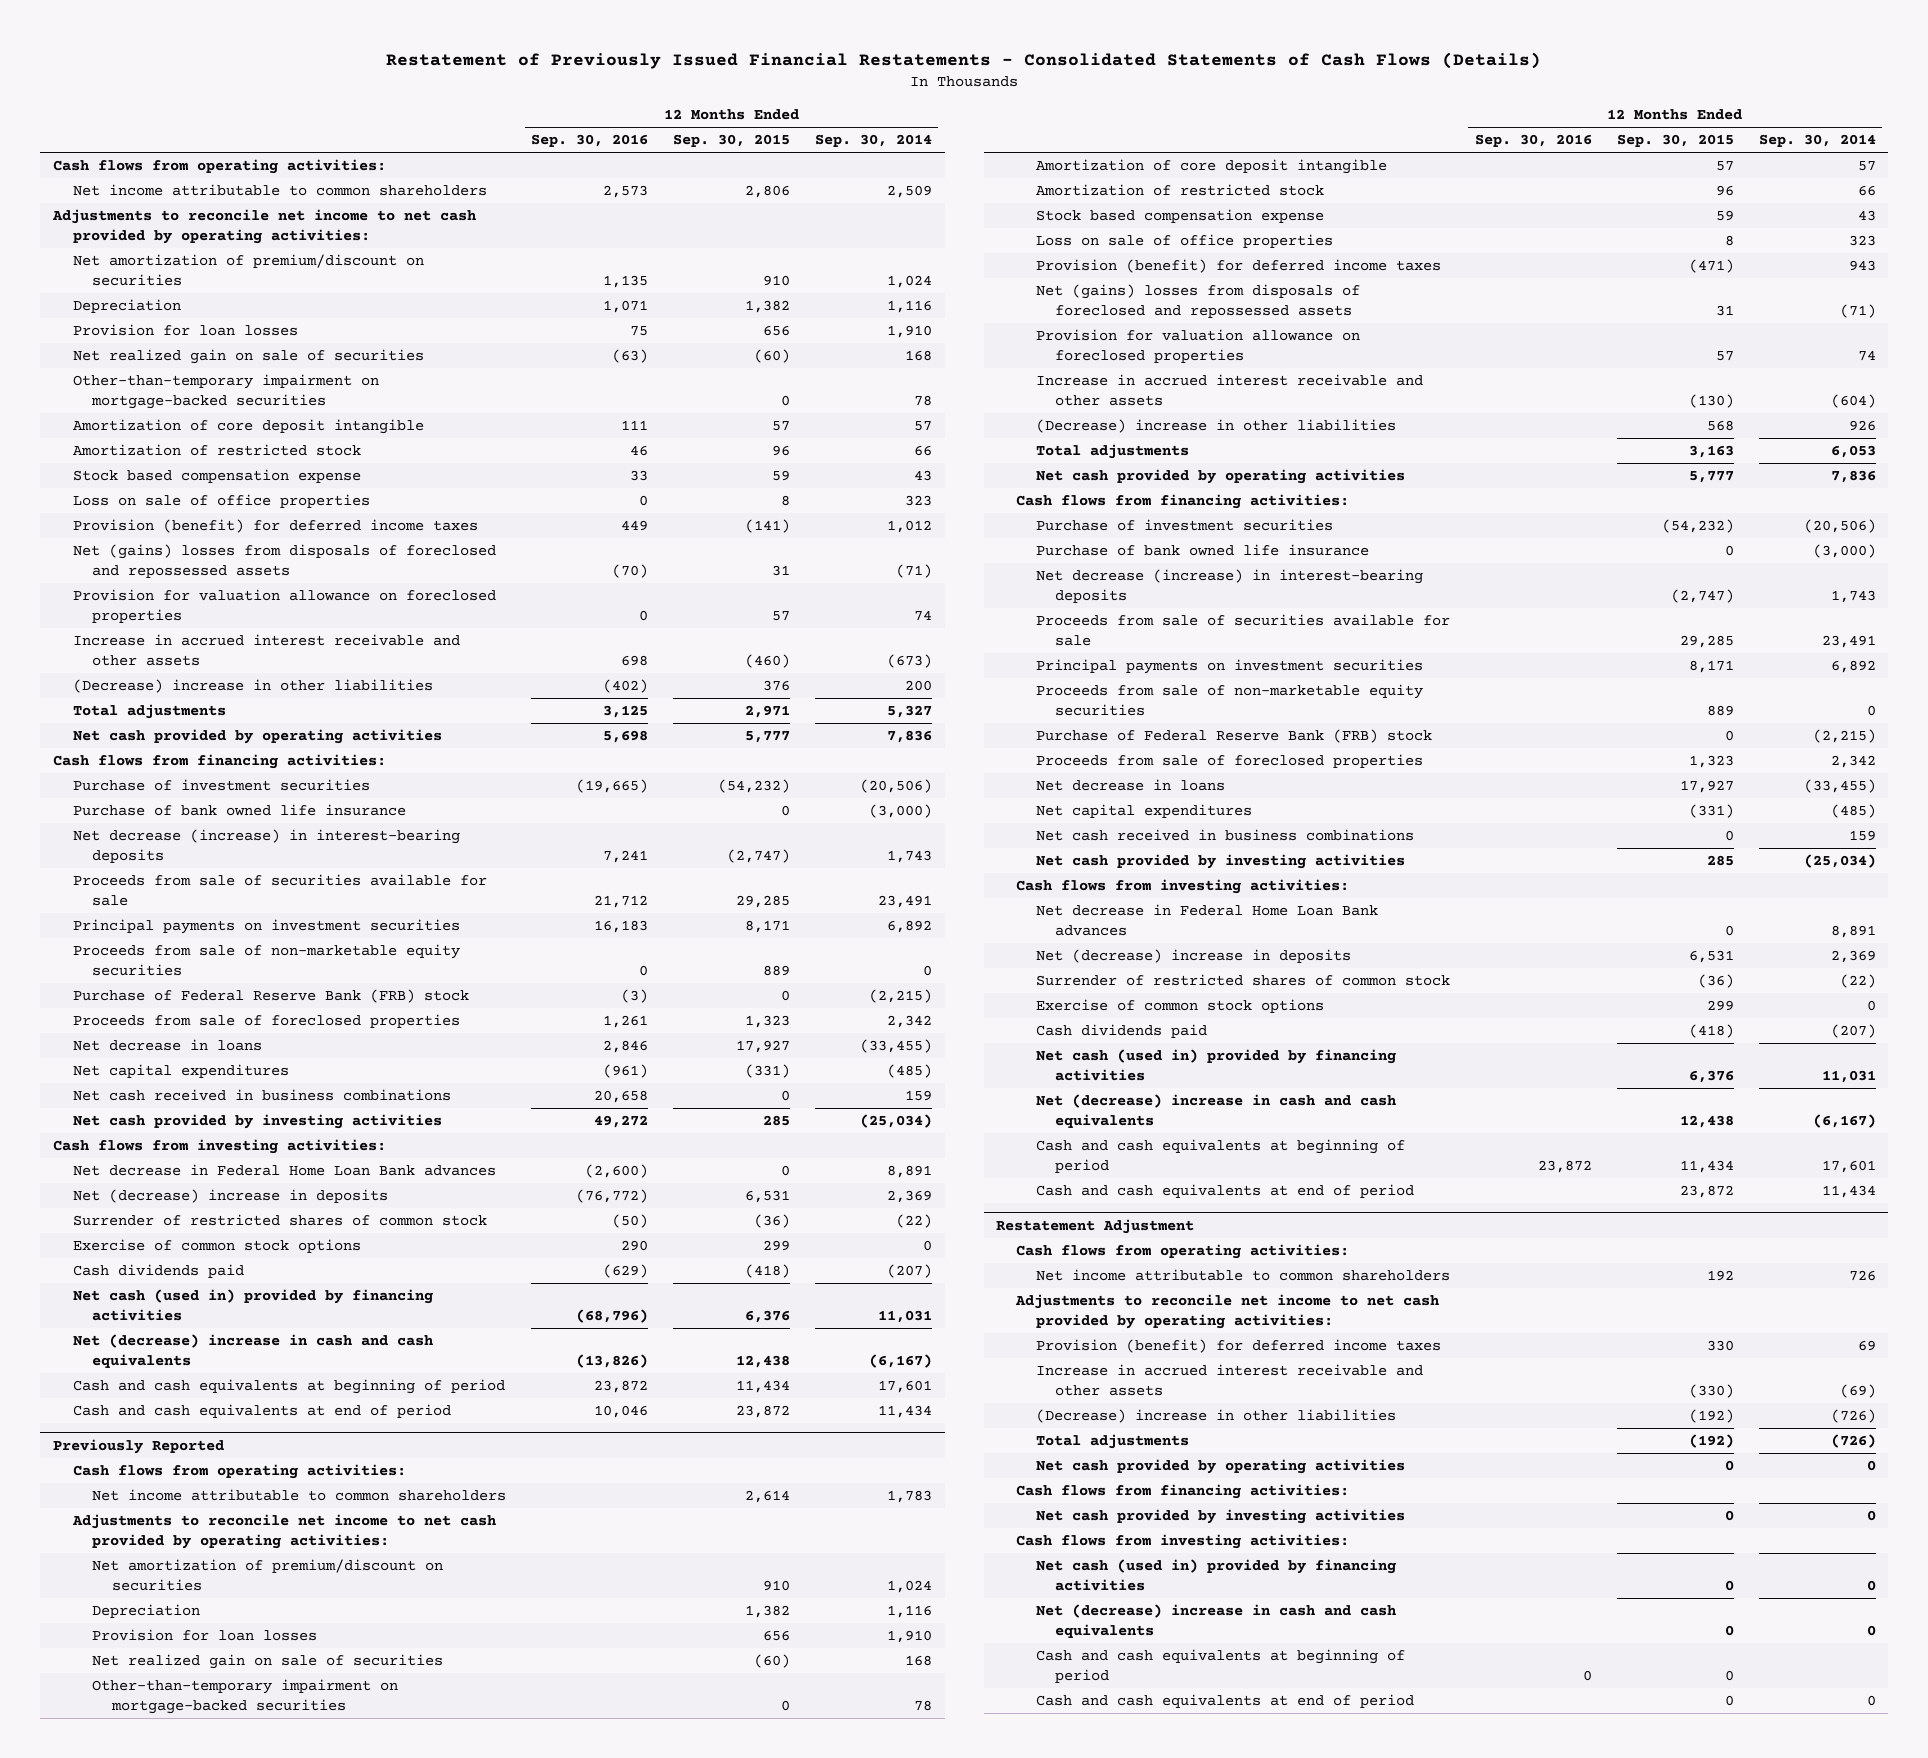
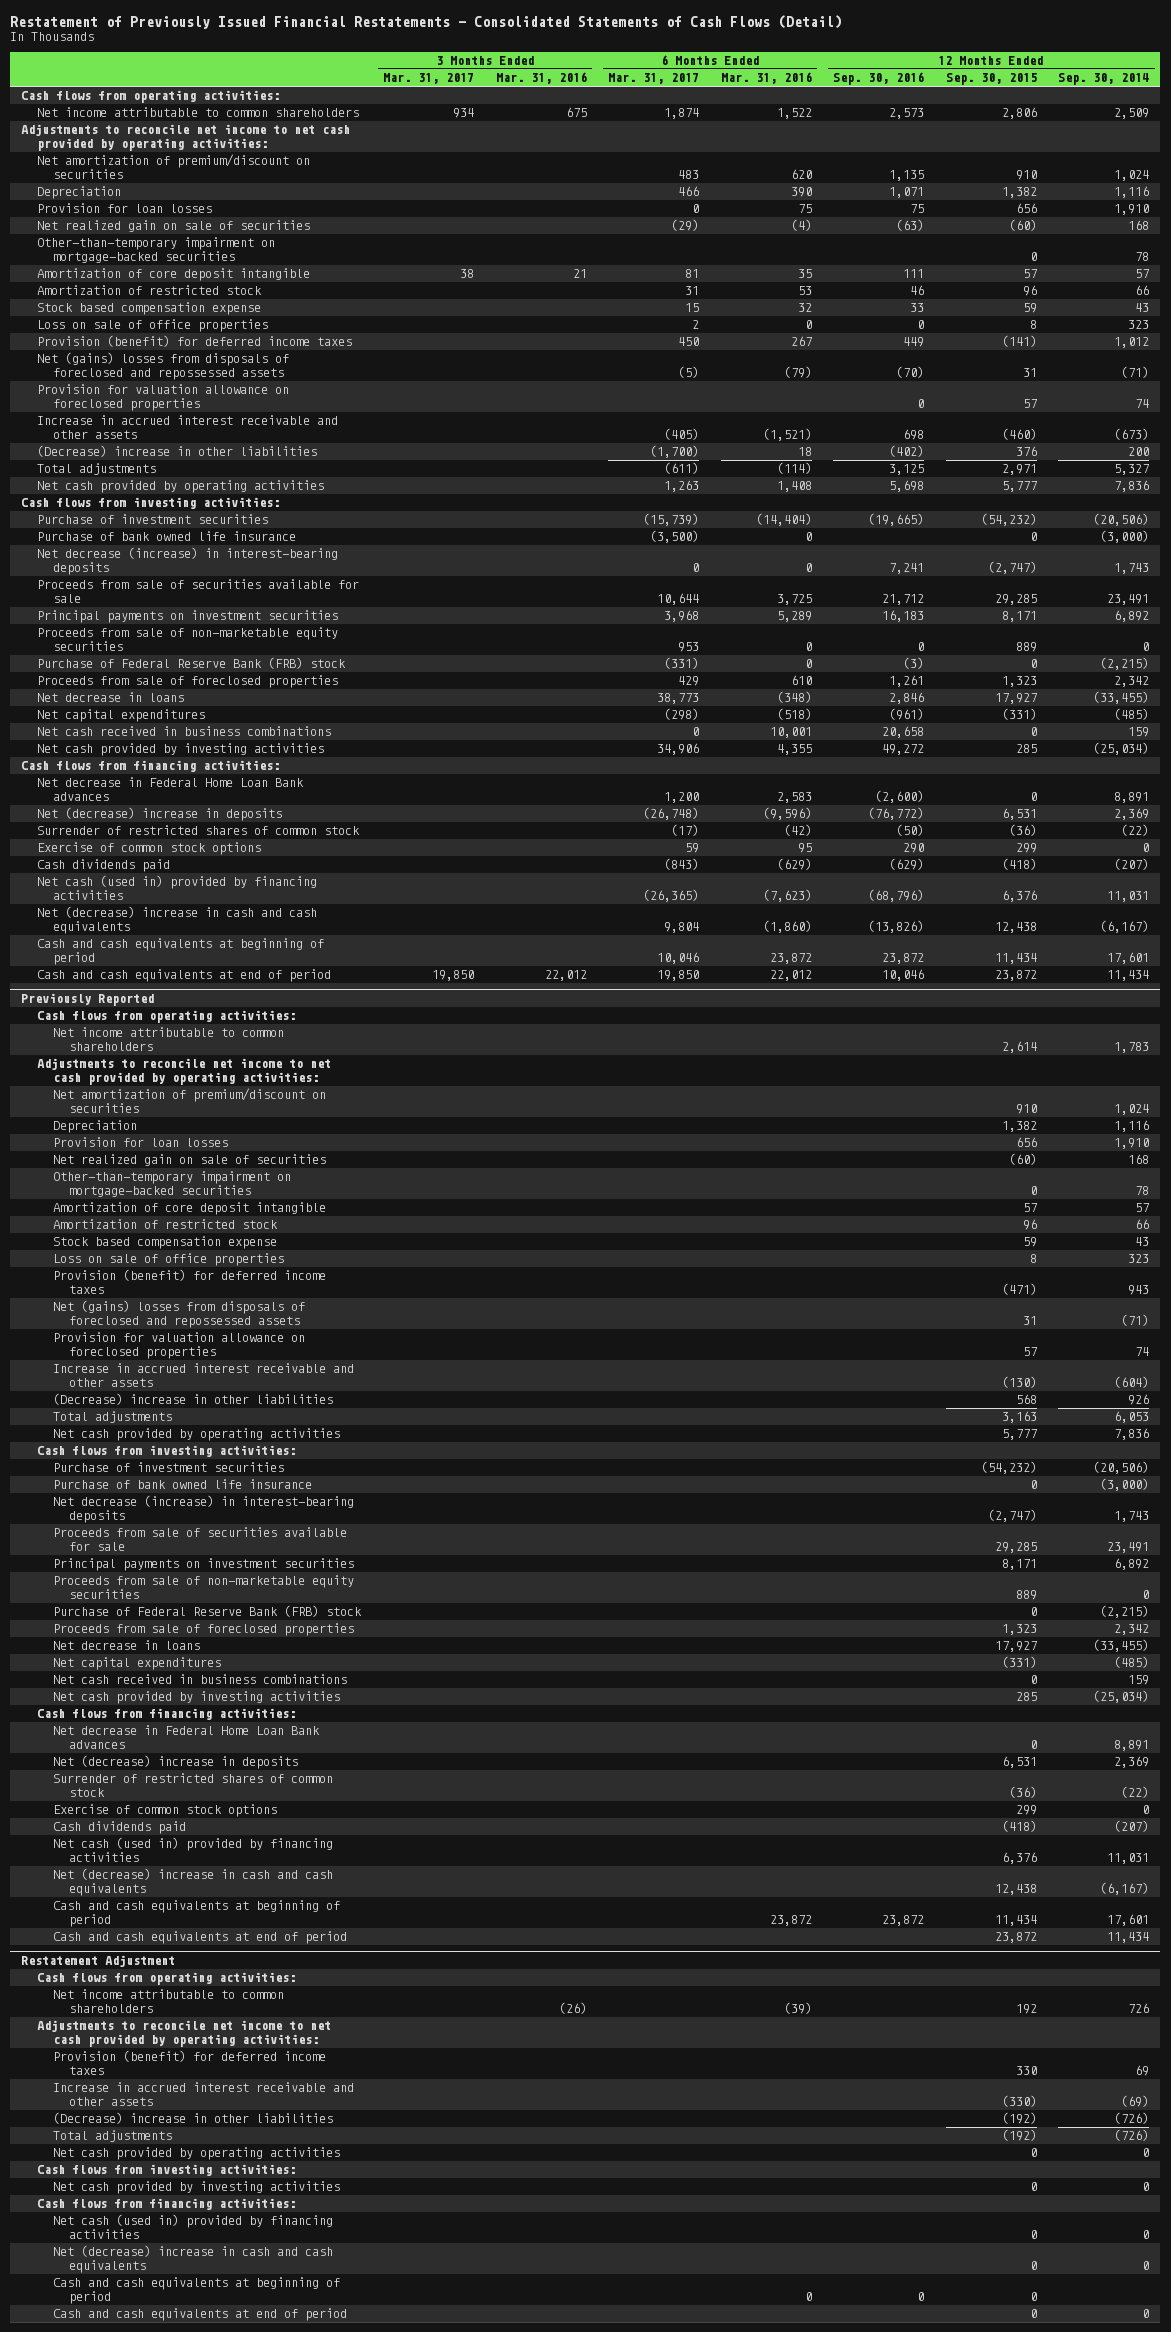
- Restatement of Previously Issued Financial Restatements - Consolidated Statements of Cash Flows (Details)
+ Restatement of Previously Issued Financial Restatements - Consolidated Statements of Cash Flows (Detail)
- | 12 Months Ended Sep. 30, 2016 | 12 Months Ended Sep. 30, 2015 | 12 Months Ended Sep. 30, 2014
+ | 3 Months Ended Mar. 31, 2017 | 3 Months Ended Mar. 31, 2016 | 6 Months Ended Mar. 31, 2017 | 6 Months Ended Mar. 31, 2016 | 12 Months Ended Sep. 30, 2016 | 12 Months Ended Sep. 30, 2015 | 12 Months Ended Sep. 30, 2014
moved up: Cash flows from investing activities:
moved down: Cash flows from financing activities:
@ Previously Reported
moved up: Cash flows from investing activities:
moved down: Cash flows from financing activities:
@ Restatement Adjustment
moved down: Net cash provided by investing activities | | | | | | 0 | 0
moved down: Cash flows from financing activities:

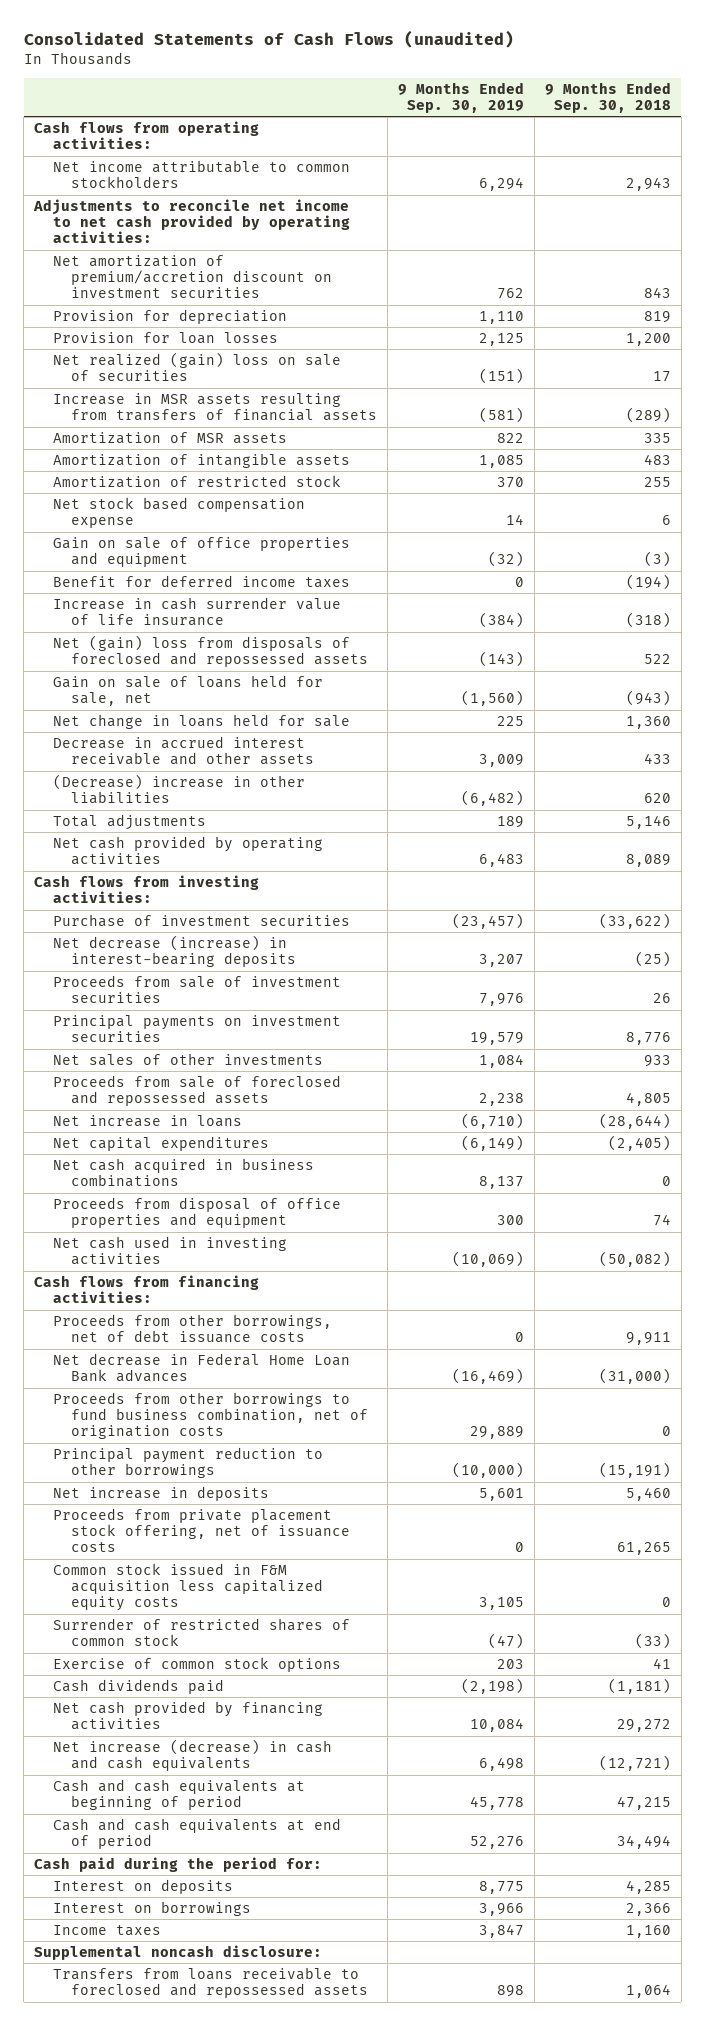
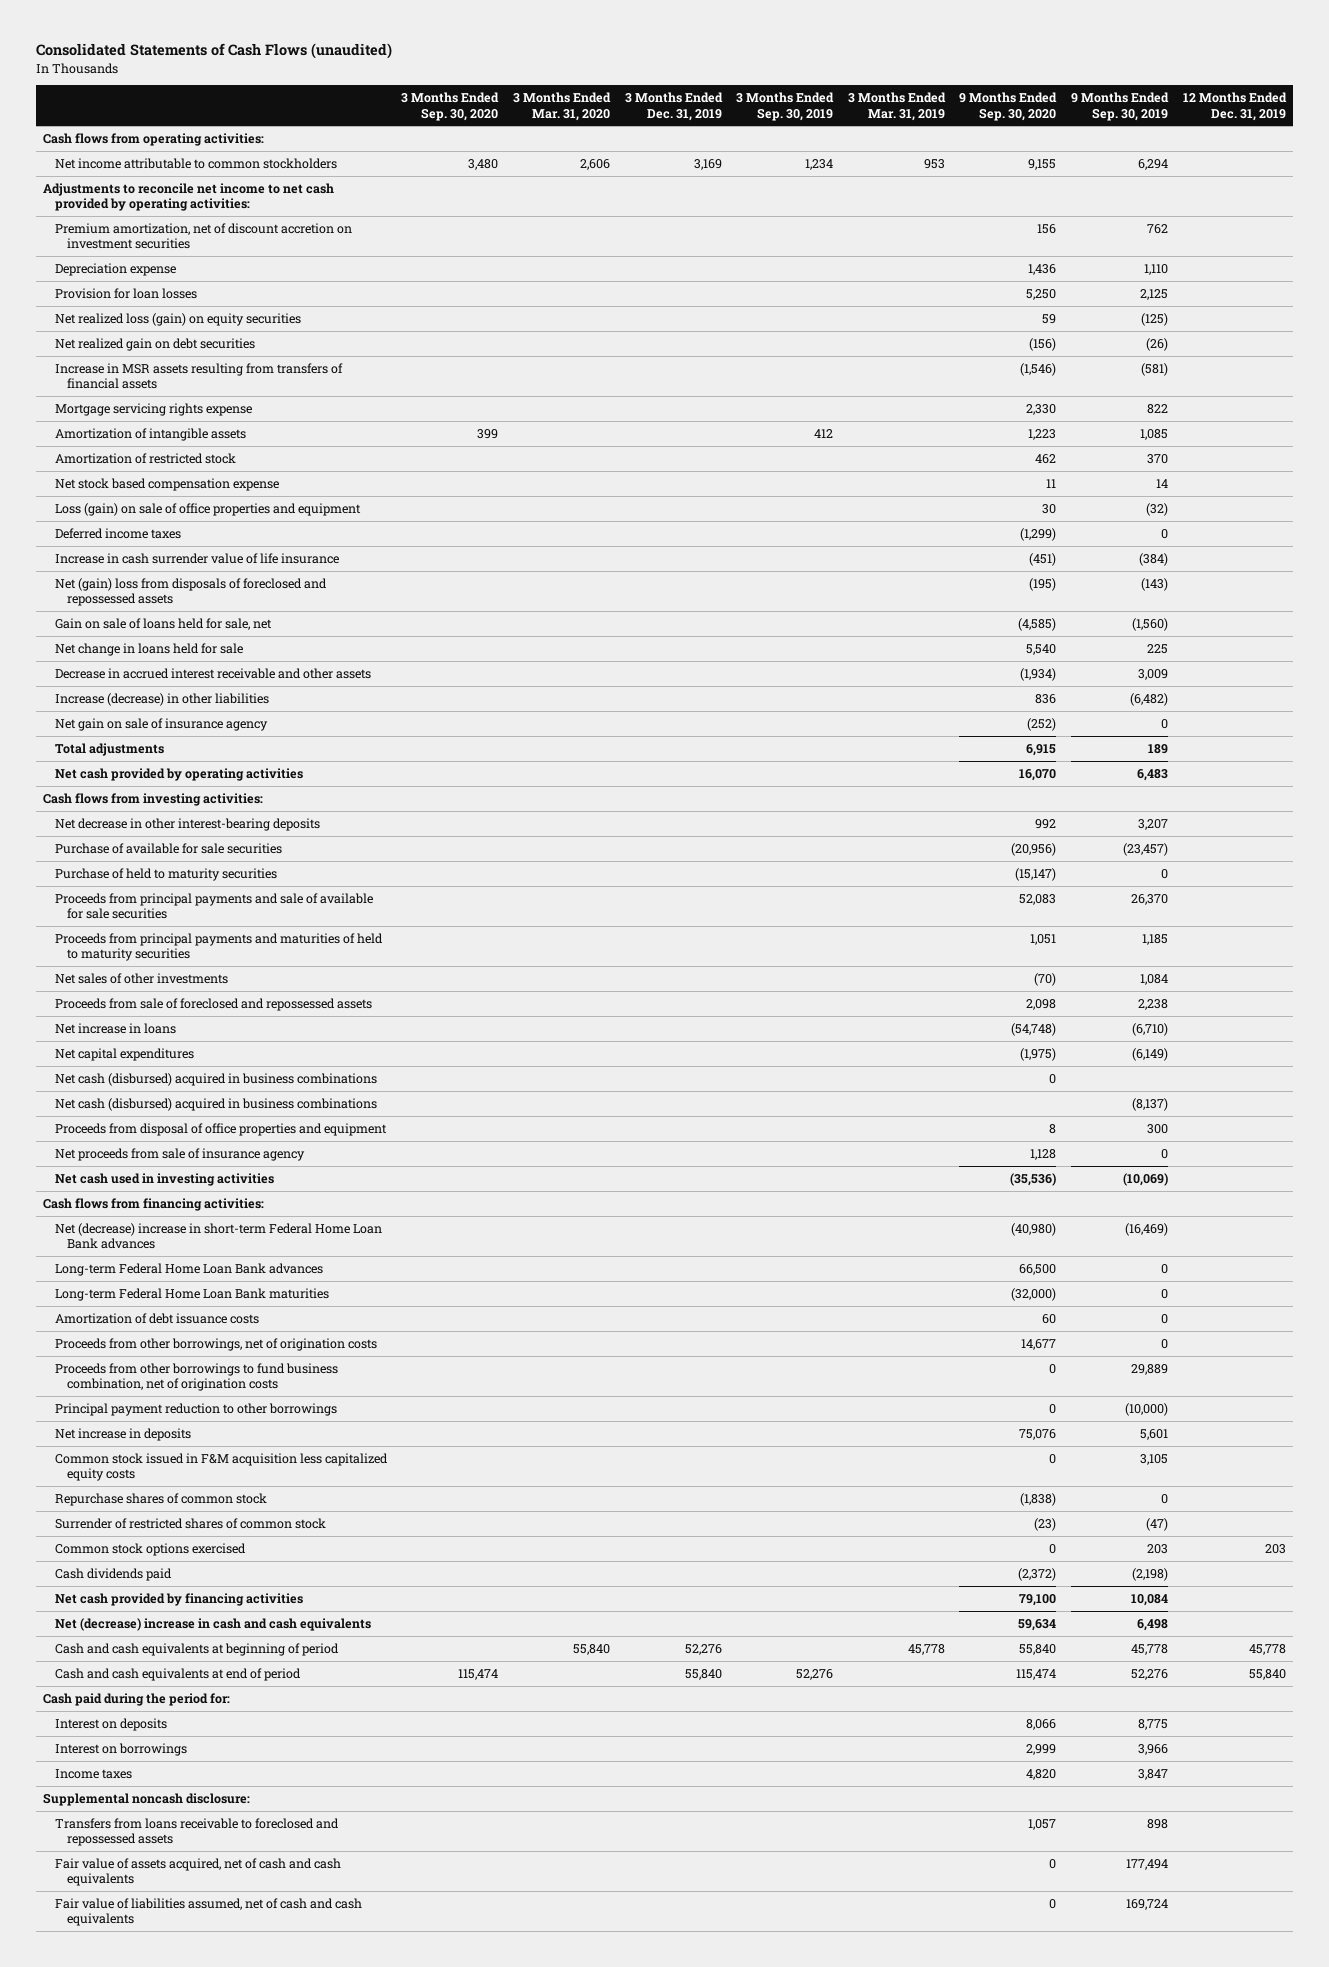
- | 9 Months Ended Sep. 30, 2019 | 9 Months Ended Sep. 30, 2018
+ | 3 Months Ended Sep. 30, 2020 | 3 Months Ended Mar. 31, 2020 | 3 Months Ended Dec. 31, 2019 | 3 Months Ended Sep. 30, 2019 | 3 Months Ended Mar. 31, 2019 | 9 Months Ended Sep. 30, 2020 | 9 Months Ended Sep. 30, 2019 | 12 Months Ended Dec. 31, 2019
- Net amortization of premium/accretion discount on investment securities | 762 | 843
- Provision for depreciation | 1,110 | 819
+ Premium amortization, net of discount accretion on investment securities | | | | | | 156 | 762 |
+ Depreciation expense | | | | | | 1,436 | 1,110 |
- Net realized (gain) loss on sale of securities | (151) | 17
+ Net realized loss (gain) on equity securities | | | | | | 59 | (125) |
+ Net realized gain on debt securities | | | | | | (156) | (26) |
- Amortization of MSR assets | 822 | 335
+ Mortgage servicing rights expense | | | | | | 2,330 | 822 |
- Gain on sale of office properties and equipment | (32) | (3)
- Benefit for deferred income taxes | 0 | (194)
+ Loss (gain) on sale of office properties and equipment | | | | | | 30 | (32) |
+ Deferred income taxes | | | | | | (1,299) | 0 |
- (Decrease) increase in other liabilities | (6,482) | 620
+ Increase (decrease) in other liabilities | | | | | | 836 | (6,482) |
+ Net gain on sale of insurance agency | | | | | | (252) | 0 |
- Purchase of investment securities | (23,457) | (33,622)
- Net decrease (increase) in interest-bearing deposits | 3,207 | (25)
- Proceeds from sale of investment securities | 7,976 | 26
- Principal payments on investment securities | 19,579 | 8,776
+ Net decrease in other interest-bearing deposits | | | | | | 992 | 3,207 |
+ Purchase of available for sale securities | | | | | | (20,956) | (23,457) |
+ Purchase of held to maturity securities | | | | | | (15,147) | 0 |
+ Proceeds from principal payments and sale of available for sale securities | | | | | | 52,083 | 26,370 |
+ Proceeds from principal payments and maturities of held to maturity securities | | | | | | 1,051 | 1,185 |
- Net cash acquired in business combinations | 8,137 | 0
+ Net cash (disbursed) acquired in business combinations | | | | | | 0 | |
+ Net cash (disbursed) acquired in business combinations | | | | | | | (8,137) |
+ Net proceeds from sale of insurance agency | | | | | | 1,128 | 0 |
- Proceeds from other borrowings, net of debt issuance costs | 0 | 9,911
- Net decrease in Federal Home Loan Bank advances | (16,469) | (31,000)
+ Net (decrease) increase in short-term Federal Home Loan Bank advances | | | | | | (40,980) | (16,469) |
+ Long-term Federal Home Loan Bank advances | | | | | | 66,500 | 0 |
+ Long-term Federal Home Loan Bank maturities | | | | | | (32,000) | 0 |
+ Amortization of debt issuance costs | | | | | | 60 | 0 |
+ Proceeds from other borrowings, net of origination costs | | | | | | 14,677 | 0 |
- Proceeds from private placement stock offering, net of issuance costs | 0 | 61,265
+ Repurchase shares of common stock | | | | | | (1,838) | 0 |
- Exercise of common stock options | 203 | 41
+ Common stock options exercised | | | | | | 0 | 203 | 203
- Net increase (decrease) in cash and cash equivalents | 6,498 | (12,721)
+ Net (decrease) increase in cash and cash equivalents | | | | | | 59,634 | 6,498 |
+ Fair value of assets acquired, net of cash and cash equivalents | | | | | | 0 | 177,494 |
+ Fair value of liabilities assumed, net of cash and cash equivalents | | | | | | 0 | 169,724 |

